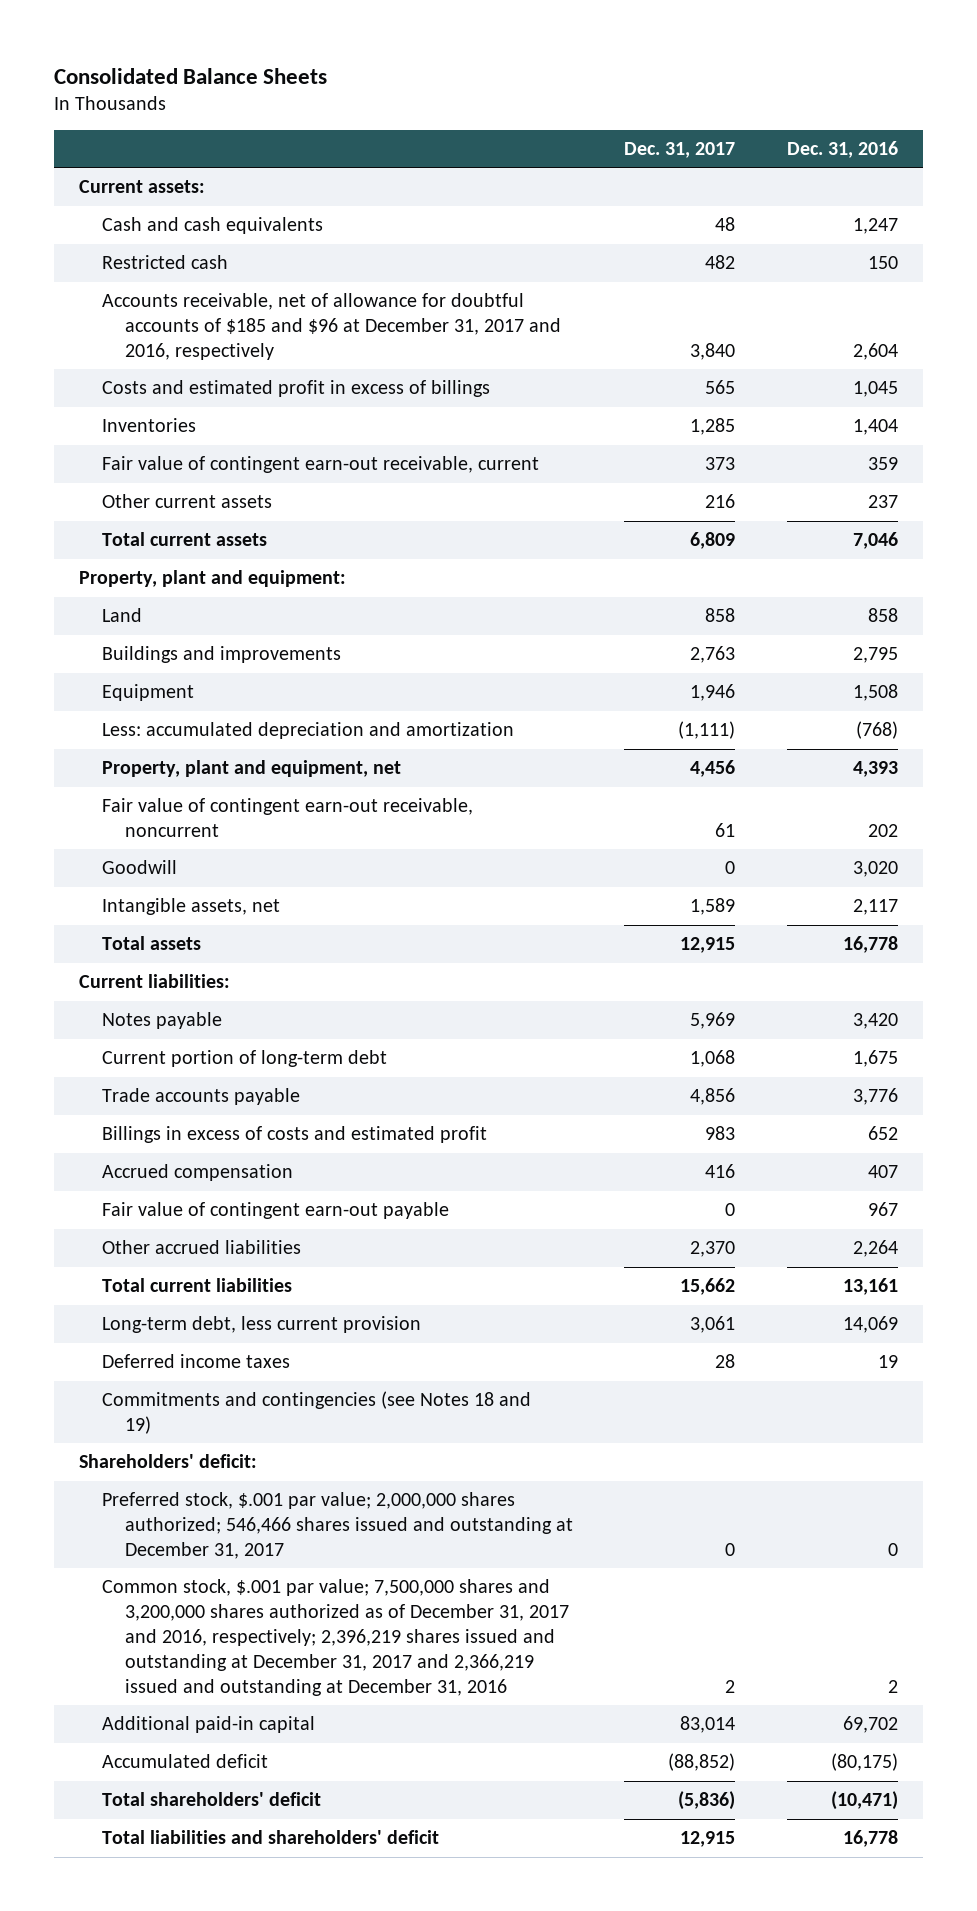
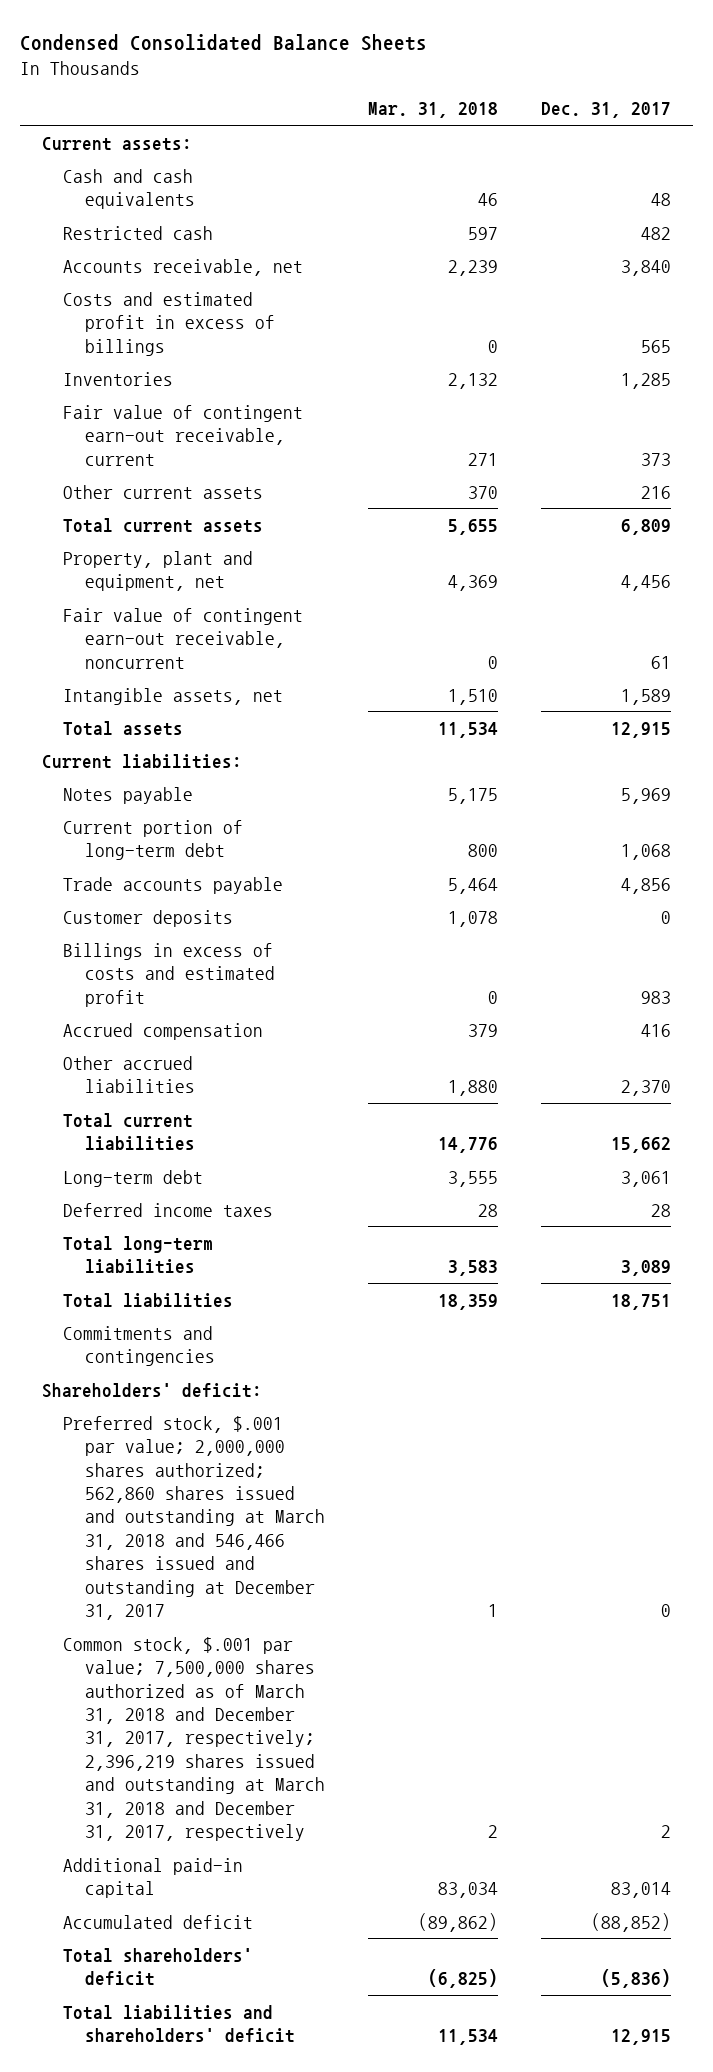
- Consolidated Balance Sheets
+ Condensed Consolidated Balance Sheets
- | Dec. 31, 2017 | Dec. 31, 2016
+ | Mar. 31, 2018 | Dec. 31, 2017
- Accounts receivable, net of allowance for doubtful accounts of $185 and $96 at December 31, 2017 and 2016, respectively | 3,840 | 2,604
+ Accounts receivable, net | 2,239 | 3,840
- Property, plant and equipment:
- Land | 858 | 858
- Buildings and improvements | 2,763 | 2,795
- Equipment | 1,946 | 1,508
- Less: accumulated depreciation and amortization | (1,111) | (768)
- Goodwill | 0 | 3,020
+ Customer deposits | 1,078 | 0
- Fair value of contingent earn-out payable | 0 | 967
- Long-term debt, less current provision | 3,061 | 14,069
+ Long-term debt | 3,555 | 3,061
- Commitments and contingencies (see Notes 18 and 19)
+ Total long-term liabilities | 3,583 | 3,089
+ Total liabilities | 18,359 | 18,751
+ Commitments and contingencies
- Preferred stock, $.001 par value; 2,000,000 shares authorized; 546,466 shares issued and outstanding at December 31, 2017 | 0 | 0
- Common stock, $.001 par value; 7,500,000 shares and 3,200,000 shares authorized as of December 31, 2017 and 2016, respectively; 2,396,219 shares issued and outstanding at December 31, 2017 and 2,366,219 issued and outstanding at December 31, 2016 | 2 | 2
+ Preferred stock, $.001 par value; 2,000,000 shares authorized; 562,860 shares issued and outstanding at March 31, 2018 and 546,466 shares issued and outstanding at December 31, 2017 | 1 | 0
+ Common stock, $.001 par value; 7,500,000 shares authorized as of March 31, 2018 and December 31, 2017, respectively; 2,396,219 shares issued and outstanding at March 31, 2018 and December 31, 2017, respectively | 2 | 2

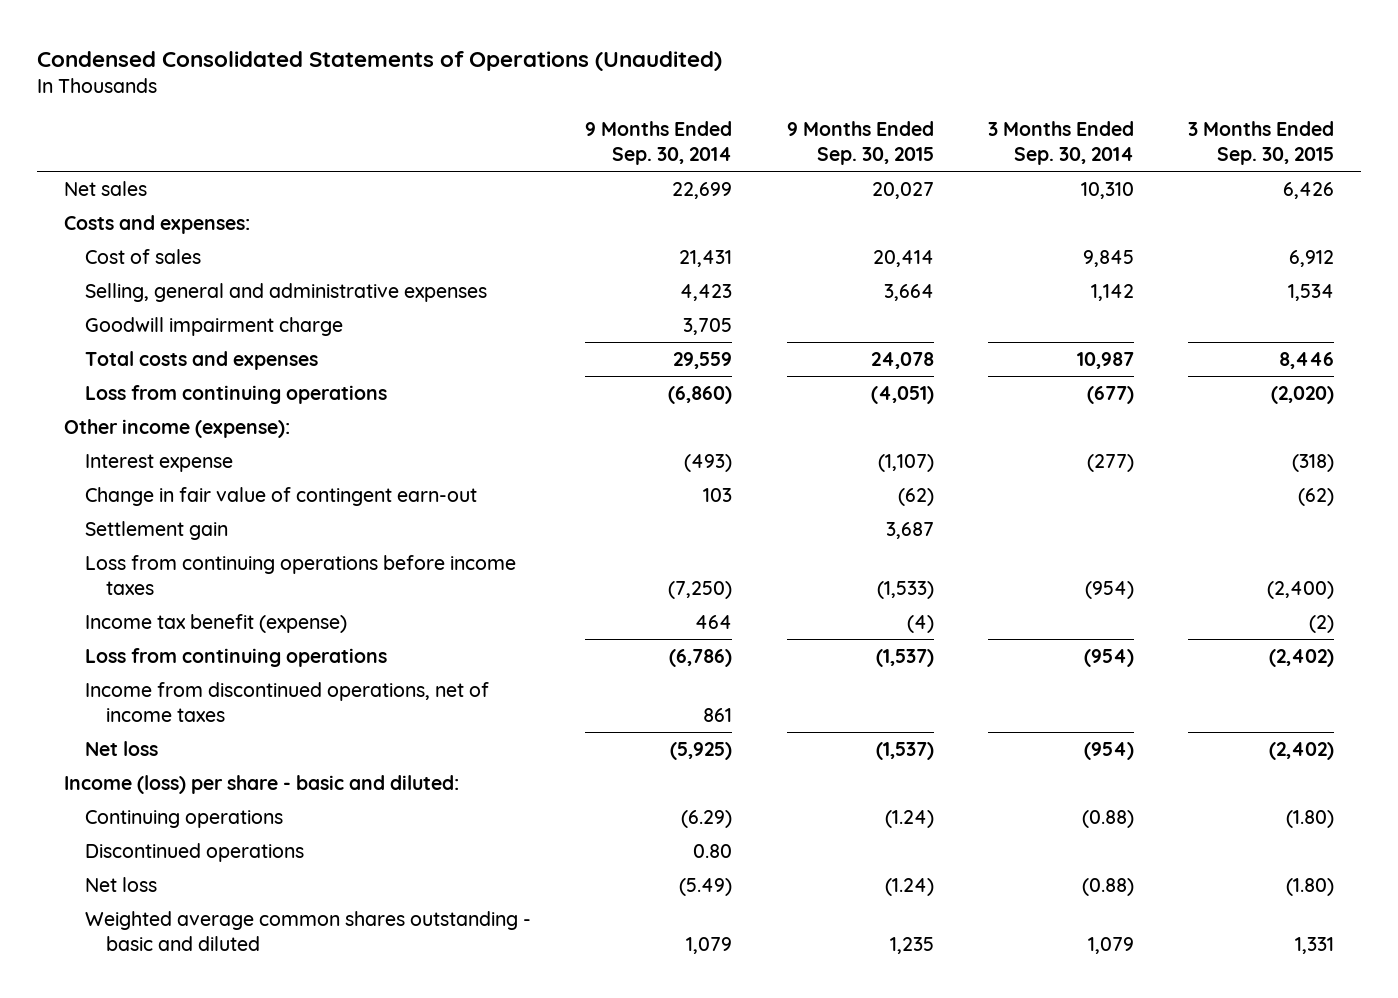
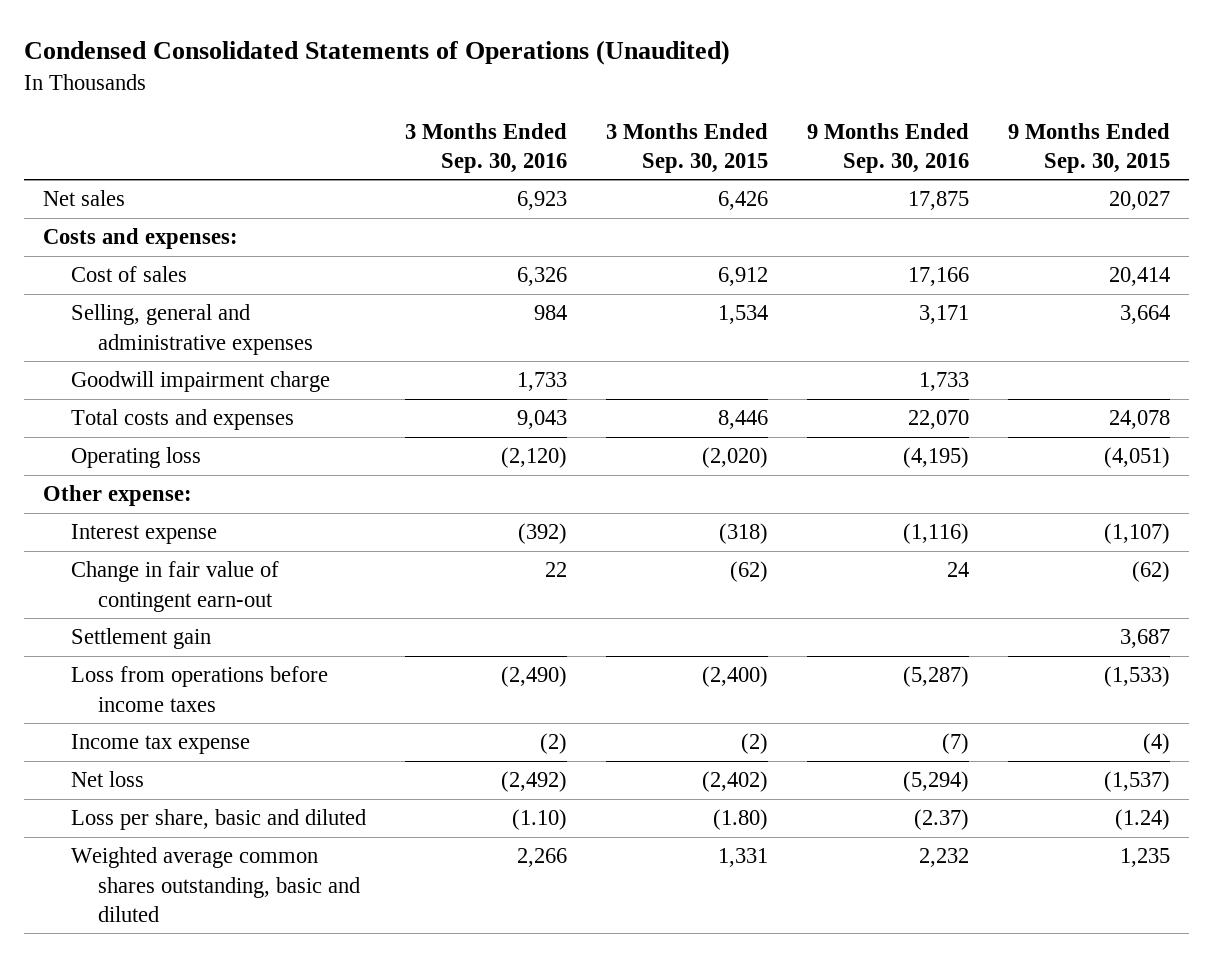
- | 9 Months Ended Sep. 30, 2014 | 9 Months Ended Sep. 30, 2015 | 3 Months Ended Sep. 30, 2014 | 3 Months Ended Sep. 30, 2015
+ | 3 Months Ended Sep. 30, 2016 | 3 Months Ended Sep. 30, 2015 | 9 Months Ended Sep. 30, 2016 | 9 Months Ended Sep. 30, 2015
- Loss from continuing operations | (6,860) | (4,051) | (677) | (2,020)
- Other income (expense):
+ Operating loss | (2,120) | (2,020) | (4,195) | (4,051)
+ Other expense:
- Loss from continuing operations before income taxes | (7,250) | (1,533) | (954) | (2,400)
- Income tax benefit (expense) | 464 | (4) | | (2)
- Loss from continuing operations | (6,786) | (1,537) | (954) | (2,402)
- Income from discontinued operations, net of income taxes | 861 | | |
+ Loss from operations before income taxes | (2,490) | (2,400) | (5,287) | (1,533)
+ Income tax expense | (2) | (2) | (7) | (4)
- Income (loss) per share - basic and diluted:
- Continuing operations | (6.29) | (1.24) | (0.88) | (1.80)
- Discontinued operations | 0.80 | | |
- Net loss | (5.49) | (1.24) | (0.88) | (1.80)
- Weighted average common shares outstanding - basic and diluted | 1,079 | 1,235 | 1,079 | 1,331
+ Loss per share, basic and diluted | (1.10) | (1.80) | (2.37) | (1.24)
+ Weighted average common shares outstanding, basic and diluted | 2,266 | 1,331 | 2,232 | 1,235

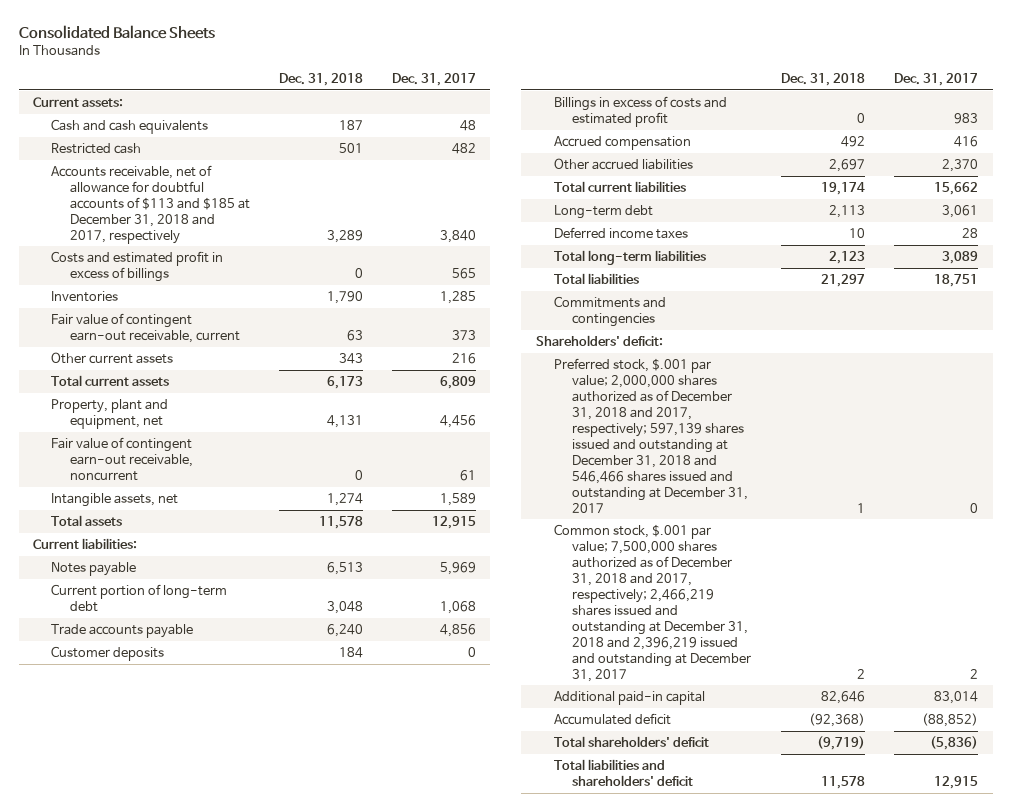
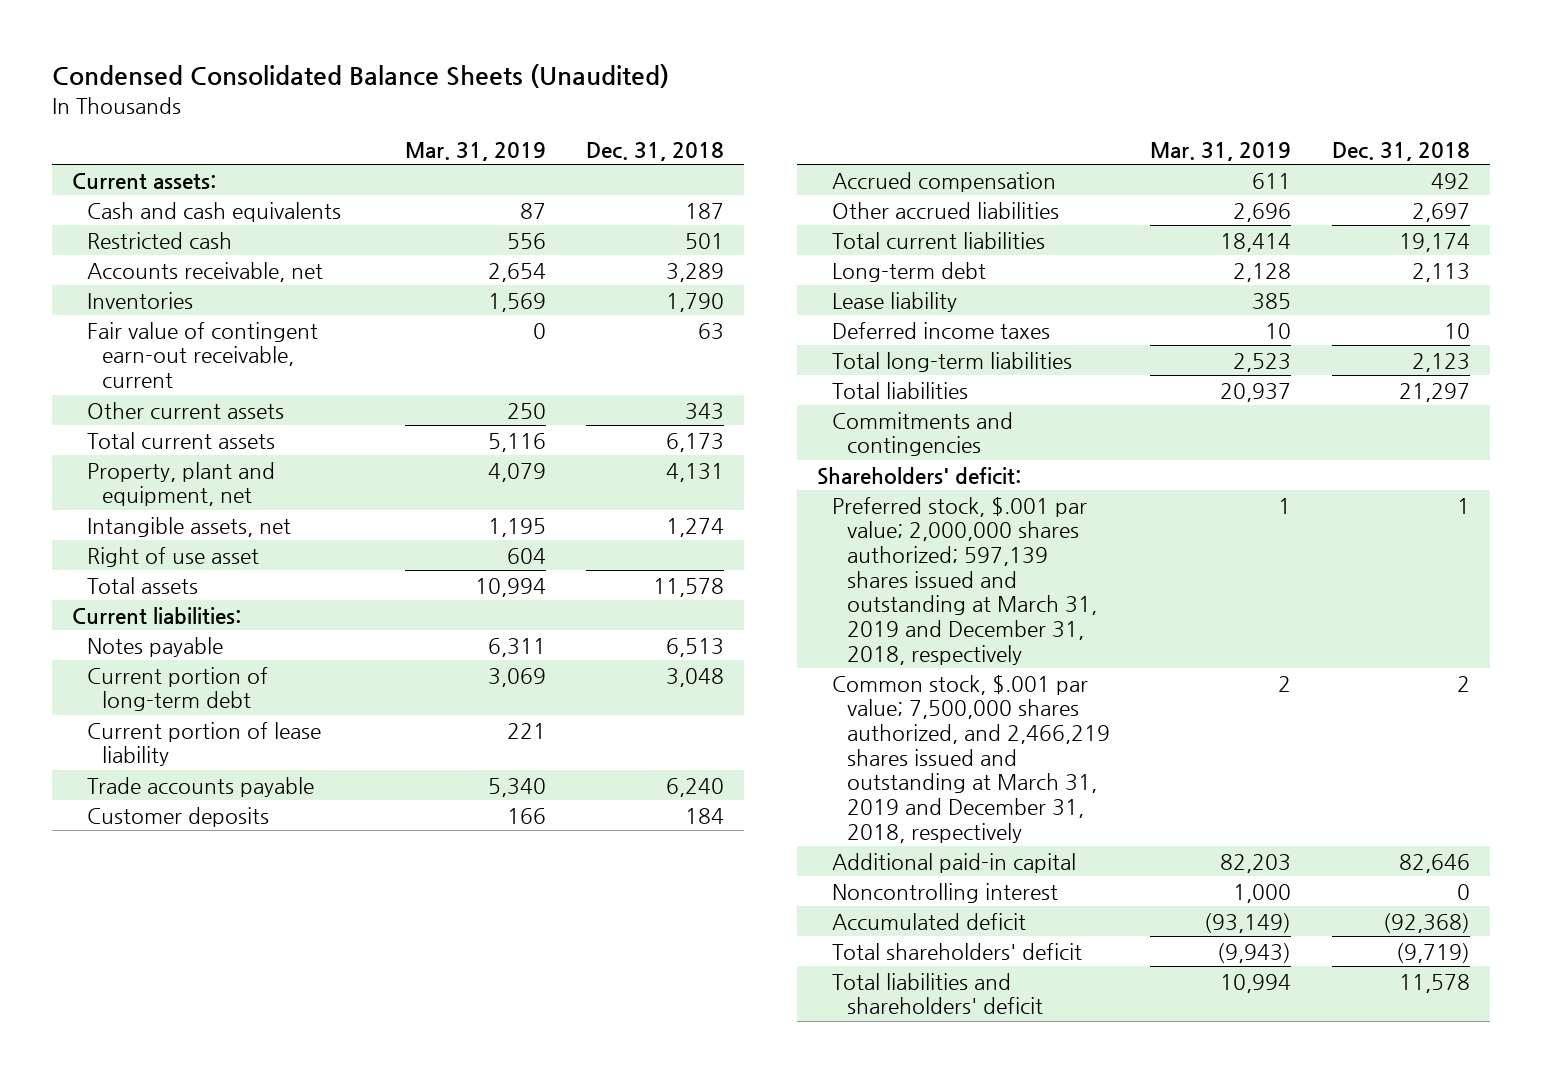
- Consolidated Balance Sheets
+ Condensed Consolidated Balance Sheets (Unaudited)
- | Dec. 31, 2018 | Dec. 31, 2017
+ | Mar. 31, 2019 | Dec. 31, 2018
- Accounts receivable, net of allowance for doubtful accounts of $113 and $185 at December 31, 2018 and 2017, respectively | 3,289 | 3,840
- Costs and estimated profit in excess of billings | 0 | 565
+ Accounts receivable, net | 2,654 | 3,289
- Fair value of contingent earn-out receivable, noncurrent | 0 | 61
+ Right of use asset | 604 |
+ Current portion of lease liability | 221 |
- Billings in excess of costs and estimated profit | 0 | 983
+ Lease liability | 385 |
- Preferred stock, $.001 par value; 2,000,000 shares authorized as of December 31, 2018 and 2017, respectively; 597,139 shares issued and outstanding at December 31, 2018 and 546,466 shares issued and outstanding at December 31, 2017 | 1 | 0
- Common stock, $.001 par value; 7,500,000 shares authorized as of December 31, 2018 and 2017, respectively; 2,466,219 shares issued and outstanding at December 31, 2018 and 2,396,219 issued and outstanding at December 31, 2017 | 2 | 2
+ Preferred stock, $.001 par value; 2,000,000 shares authorized; 597,139 shares issued and outstanding at March 31, 2019 and December 31, 2018, respectively | 1 | 1
+ Common stock, $.001 par value; 7,500,000 shares authorized, and 2,466,219 shares issued and outstanding at March 31, 2019 and December 31, 2018, respectively | 2 | 2
+ Noncontrolling interest | 1,000 | 0

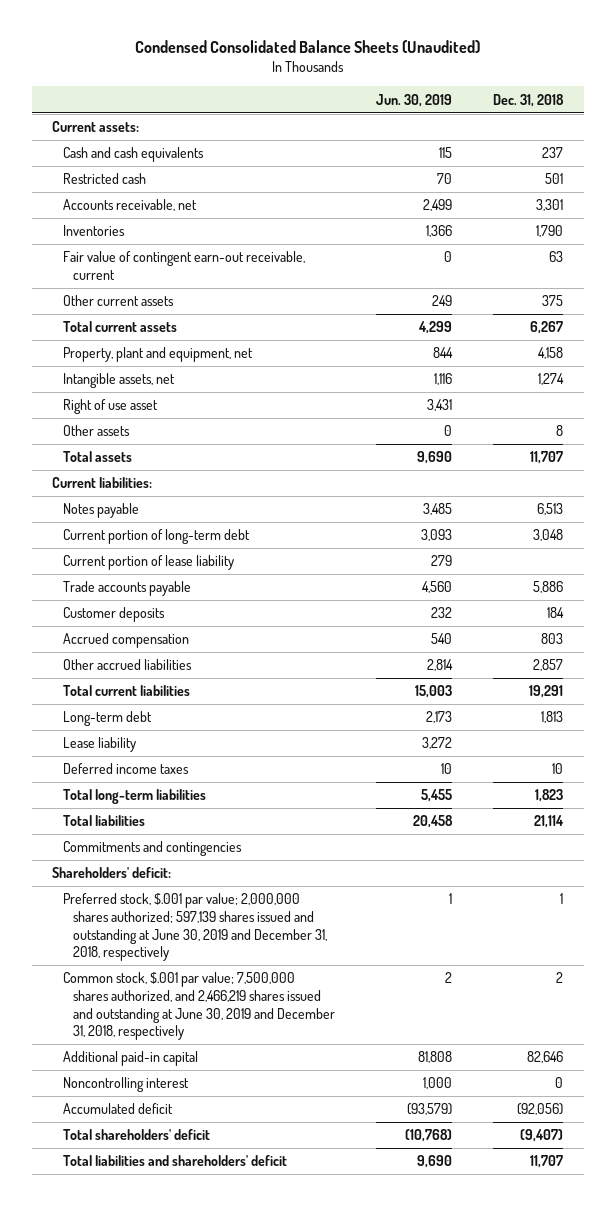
- | Mar. 31, 2019 | Dec. 31, 2018
+ | Jun. 30, 2019 | Dec. 31, 2018
- Cash and cash equivalents | 87 | 187
+ Cash and cash equivalents | 115 | 237
- Accounts receivable, net | 2,654 | 3,289
+ Accounts receivable, net | 2,499 | 3,301
- Other current assets | 250 | 343
- Total current assets | 5,116 | 6,173
- Property, plant and equipment, net | 4,079 | 4,131
+ Other current assets | 249 | 375
+ Total current assets | 4,299 | 6,267
+ Property, plant and equipment, net | 844 | 4,158
- Total assets | 10,994 | 11,578
+ Other assets | 0 | 8
+ Total assets | 9,690 | 11,707
- Trade accounts payable | 5,340 | 6,240
+ Trade accounts payable | 4,560 | 5,886
- Accrued compensation | 611 | 492
- Other accrued liabilities | 2,696 | 2,697
- Total current liabilities | 18,414 | 19,174
- Long-term debt | 2,128 | 2,113
+ Accrued compensation | 540 | 803
+ Other accrued liabilities | 2,814 | 2,857
+ Total current liabilities | 15,003 | 19,291
+ Long-term debt | 2,173 | 1,813
- Total long-term liabilities | 2,523 | 2,123
- Total liabilities | 20,937 | 21,297
+ Total long-term liabilities | 5,455 | 1,823
+ Total liabilities | 20,458 | 21,114
- Preferred stock, $.001 par value; 2,000,000 shares authorized; 597,139 shares issued and outstanding at March 31, 2019 and December 31, 2018, respectively | 1 | 1
- Common stock, $.001 par value; 7,500,000 shares authorized, and 2,466,219 shares issued and outstanding at March 31, 2019 and December 31, 2018, respectively | 2 | 2
+ Preferred stock, $.001 par value; 2,000,000 shares authorized; 597,139 shares issued and outstanding at June 30, 2019 and December 31, 2018, respectively | 1 | 1
+ Common stock, $.001 par value; 7,500,000 shares authorized, and 2,466,219 shares issued and outstanding at June 30, 2019 and December 31, 2018, respectively | 2 | 2
- Accumulated deficit | (93,149) | (92,368)
- Total shareholders' deficit | (9,943) | (9,719)
- Total liabilities and shareholders' deficit | 10,994 | 11,578
+ Accumulated deficit | (93,579) | (92,056)
+ Total shareholders' deficit | (10,768) | (9,407)
+ Total liabilities and shareholders' deficit | 9,690 | 11,707

